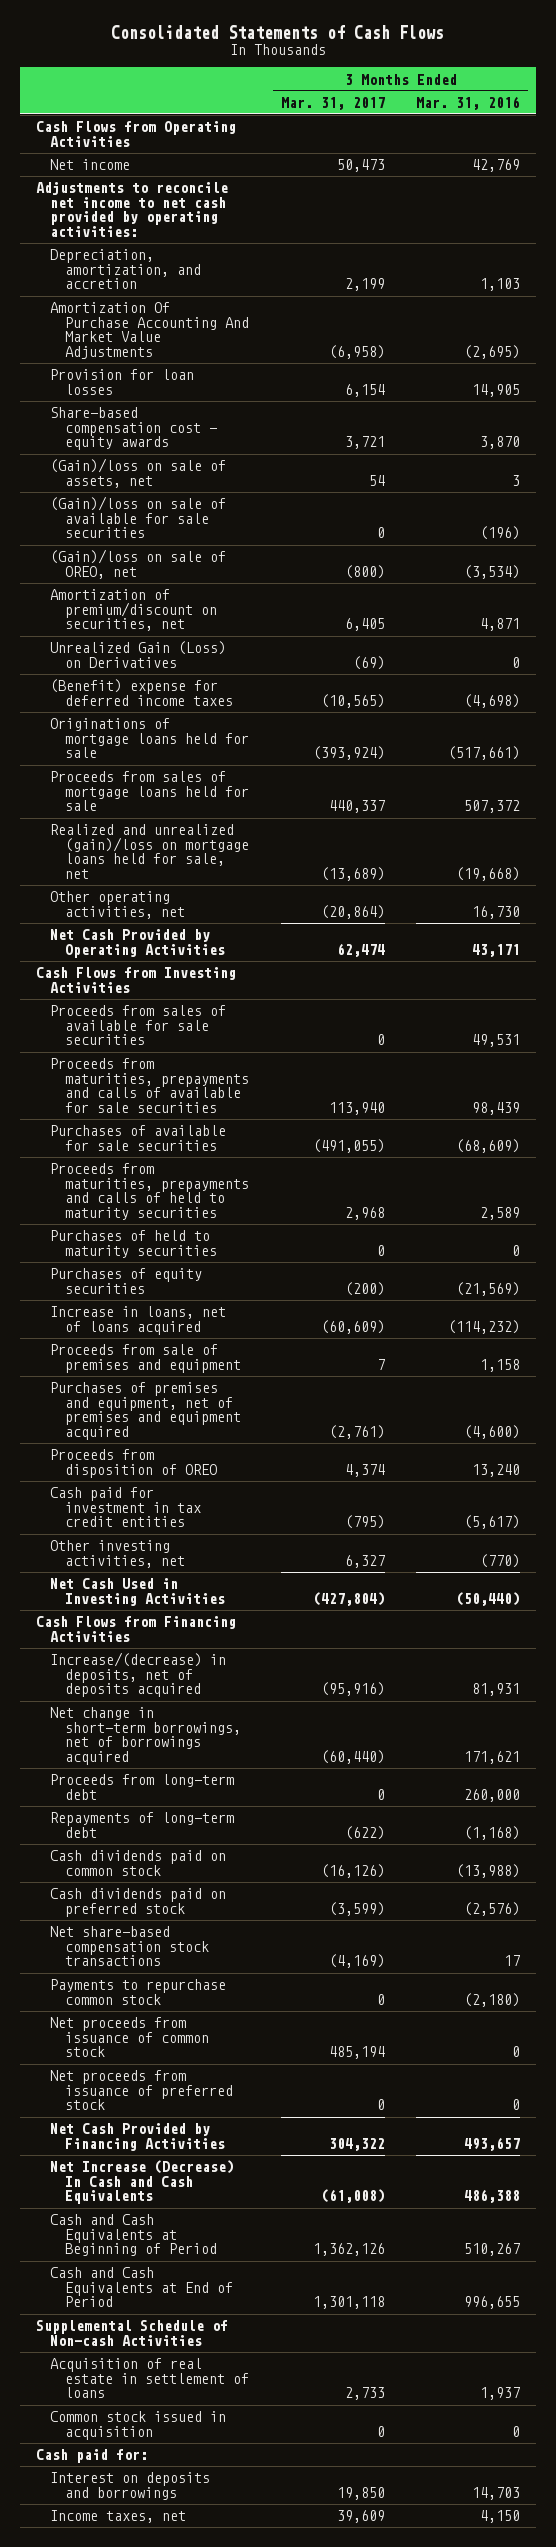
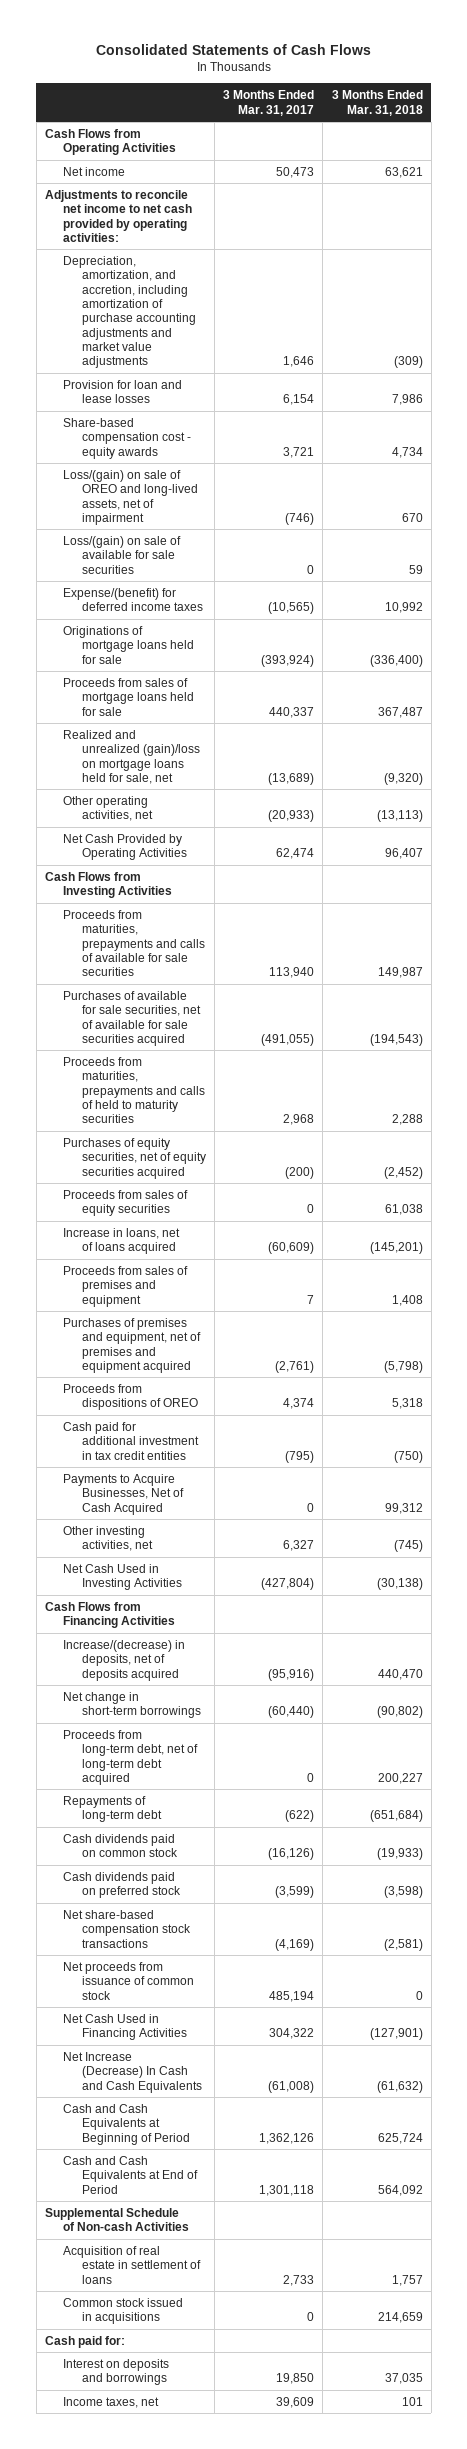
- | 3 Months Ended Mar. 31, 2017 | 3 Months Ended Mar. 31, 2016
+ | 3 Months Ended Mar. 31, 2017 | 3 Months Ended Mar. 31, 2018
- Depreciation, amortization, and accretion | 2,199 | 1,103
- Amortization Of Purchase Accounting And Market Value Adjustments | (6,958) | (2,695)
- Provision for loan losses | 6,154 | 14,905
+ Depreciation, amortization, and accretion, including amortization of purchase accounting adjustments and market value adjustments | 1,646 | (309)
+ Provision for loan and lease losses | 6,154 | 7,986
- (Gain)/loss on sale of assets, net | 54 | 3
- (Gain)/loss on sale of available for sale securities | 0 | (196)
- (Gain)/loss on sale of OREO, net | (800) | (3,534)
- Amortization of premium/discount on securities, net | 6,405 | 4,871
- Unrealized Gain (Loss) on Derivatives | (69) | 0
- (Benefit) expense for deferred income taxes | (10,565) | (4,698)
+ Loss/(gain) on sale of OREO and long-lived assets, net of impairment | (746) | 670
+ Loss/(gain) on sale of available for sale securities | 0 | 59
+ Expense/(benefit) for deferred income taxes | (10,565) | 10,992
- Other operating activities, net | (20,864) | 16,730
+ Other operating activities, net | (20,933) | (13,113)
- Proceeds from sales of available for sale securities | 0 | 49,531
- Purchases of available for sale securities | (491,055) | (68,609)
+ Purchases of available for sale securities, net of available for sale securities acquired | (491,055) | (194,543)
- Purchases of held to maturity securities | 0 | 0
- Purchases of equity securities | (200) | (21,569)
+ Purchases of equity securities, net of equity securities acquired | (200) | (2,452)
+ Proceeds from sales of equity securities | 0 | 61,038
- Proceeds from sale of premises and equipment | 7 | 1,158
+ Proceeds from sales of premises and equipment | 7 | 1,408
- Proceeds from disposition of OREO | 4,374 | 13,240
- Cash paid for investment in tax credit entities | (795) | (5,617)
+ Proceeds from dispositions of OREO | 4,374 | 5,318
+ Cash paid for additional investment in tax credit entities | (795) | (750)
+ Payments to Acquire Businesses, Net of Cash Acquired | 0 | 99,312
- Net change in short-term borrowings, net of borrowings acquired | (60,440) | 171,621
- Proceeds from long-term debt | 0 | 260,000
+ Net change in short-term borrowings | (60,440) | (90,802)
+ Proceeds from long-term debt, net of long-term debt acquired | 0 | 200,227
- Payments to repurchase common stock | 0 | (2,180)
- Net proceeds from issuance of preferred stock | 0 | 0
- Net Cash Provided by Financing Activities | 304,322 | 493,657
+ Net Cash Used in Financing Activities | 304,322 | (127,901)
- Common stock issued in acquisition | 0 | 0
+ Common stock issued in acquisitions | 0 | 214,659

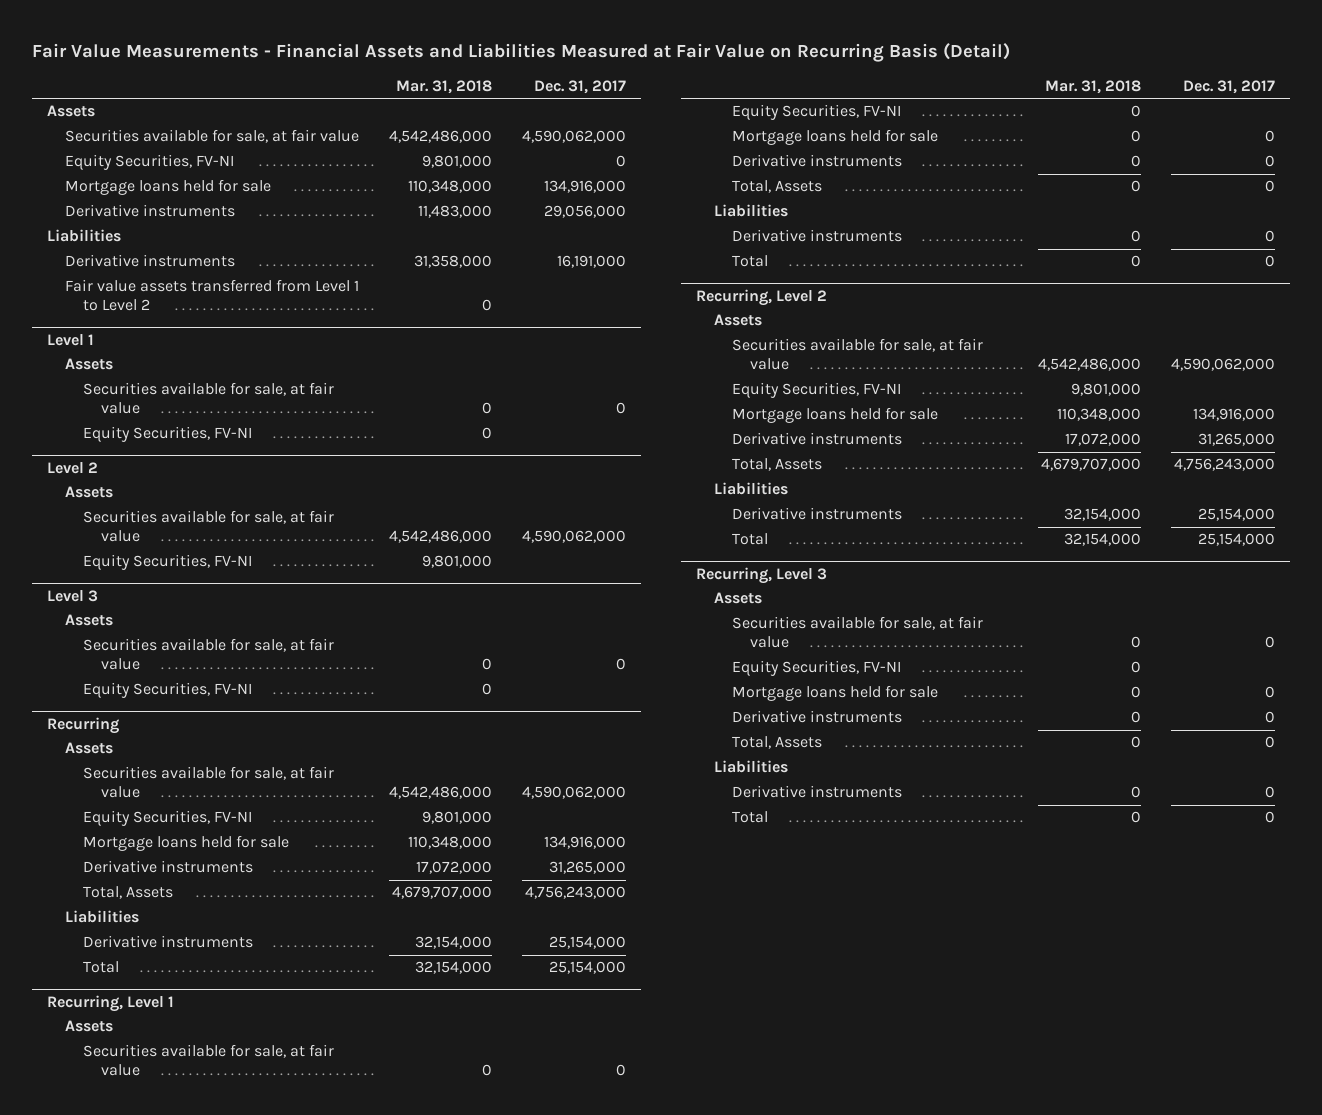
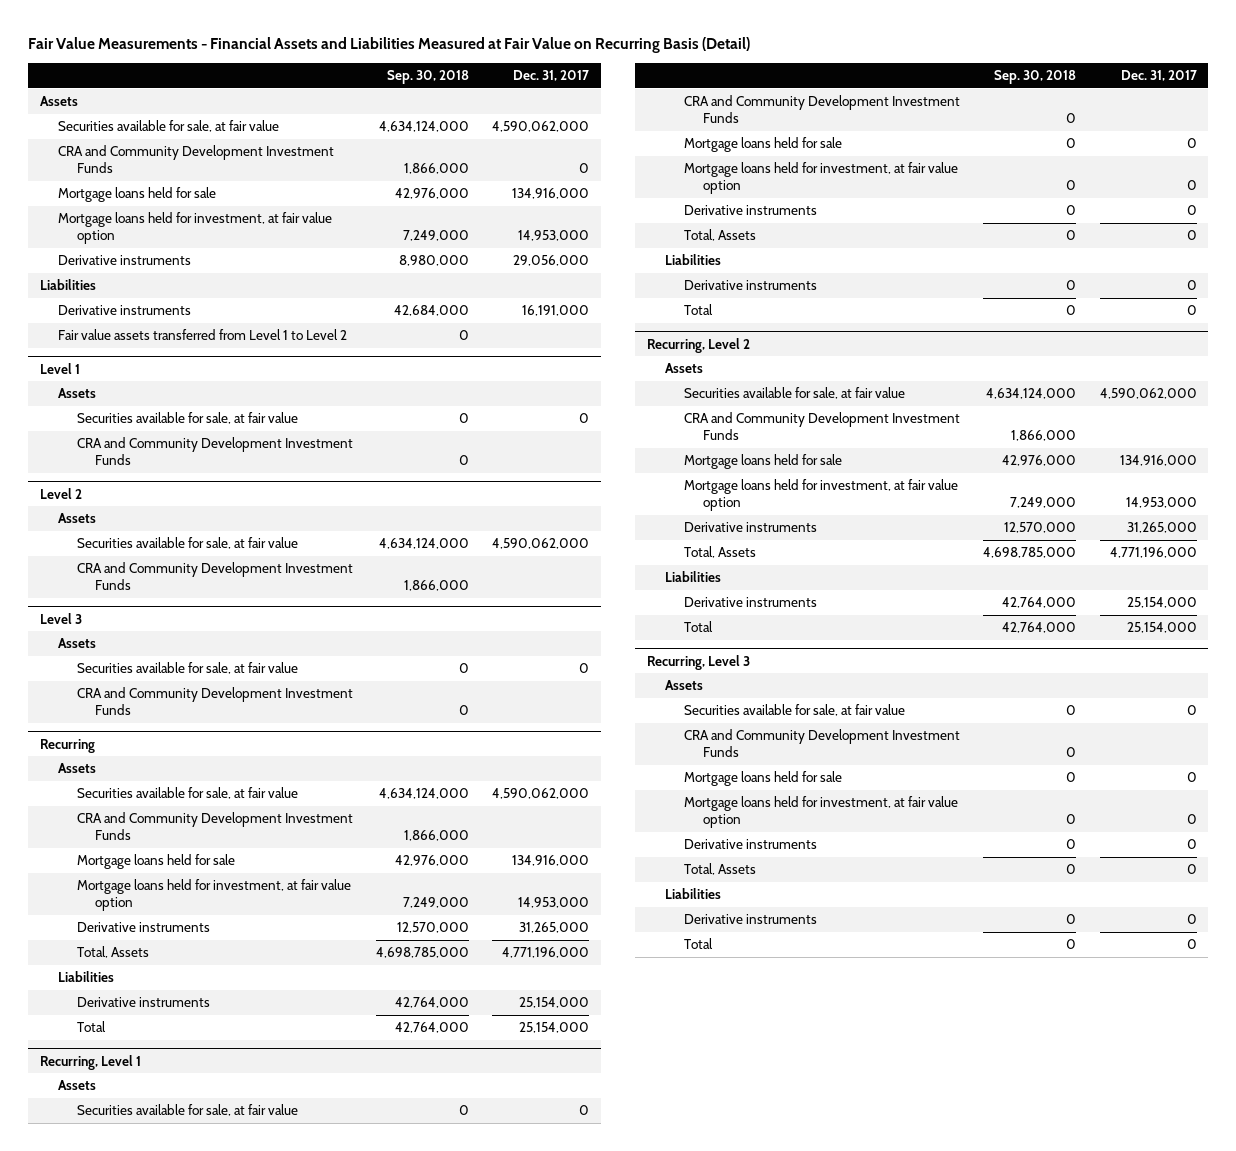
- | Mar. 31, 2018 | Dec. 31, 2017
+ | Sep. 30, 2018 | Dec. 31, 2017
- Equity Securities, FV-NI | 9,801,000 | 0
+ CRA and Community Development Investment Funds | 1,866,000 | 0
+ Mortgage loans held for investment, at fair value option | 7,249,000 | 14,953,000
@ Level 1
- Equity Securities, FV-NI | 0 |
+ CRA and Community Development Investment Funds | 0 |
@ Level 2
- Equity Securities, FV-NI | 9,801,000 |
+ CRA and Community Development Investment Funds | 1,866,000 |
@ Level 3
- Equity Securities, FV-NI | 0 |
+ CRA and Community Development Investment Funds | 0 |
@ Recurring
- Equity Securities, FV-NI | 9,801,000 |
+ CRA and Community Development Investment Funds | 1,866,000 |
+ Mortgage loans held for investment, at fair value option | 7,249,000 | 14,953,000
- Total, Assets | 4,679,707,000 | 4,756,243,000
+ Total, Assets | 4,698,785,000 | 4,771,196,000
@ Recurring, Level 1
- Equity Securities, FV-NI | 0 |
+ CRA and Community Development Investment Funds | 0 |
+ Mortgage loans held for investment, at fair value option | 0 | 0
@ Recurring, Level 2
- Equity Securities, FV-NI | 9,801,000 |
+ CRA and Community Development Investment Funds | 1,866,000 |
+ Mortgage loans held for investment, at fair value option | 7,249,000 | 14,953,000
- Total, Assets | 4,679,707,000 | 4,756,243,000
+ Total, Assets | 4,698,785,000 | 4,771,196,000
@ Recurring, Level 3
- Equity Securities, FV-NI | 0 |
+ CRA and Community Development Investment Funds | 0 |
+ Mortgage loans held for investment, at fair value option | 0 | 0

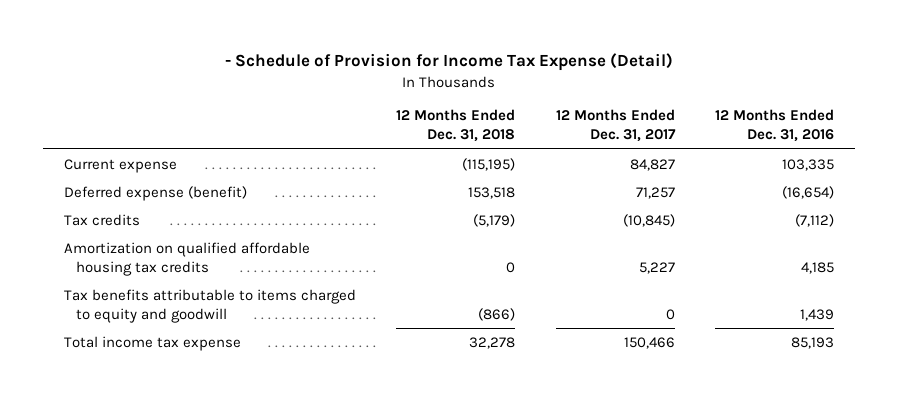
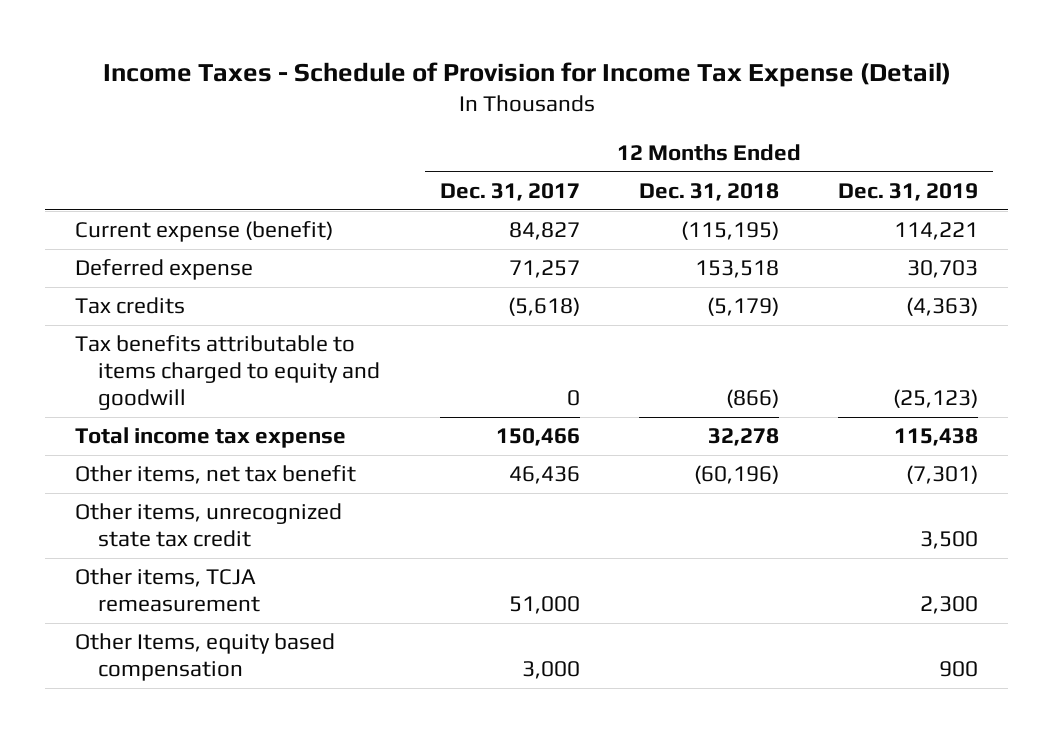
- - Schedule of Provision for Income Tax Expense (Detail)
+ Income Taxes - Schedule of Provision for Income Tax Expense (Detail)
- | 12 Months Ended Dec. 31, 2018 | 12 Months Ended Dec. 31, 2017 | 12 Months Ended Dec. 31, 2016
+ | 12 Months Ended Dec. 31, 2017 | 12 Months Ended Dec. 31, 2018 | 12 Months Ended Dec. 31, 2019
- Current expense | (115,195) | 84,827 | 103,335
- Deferred expense (benefit) | 153,518 | 71,257 | (16,654)
- Tax credits | (5,179) | (10,845) | (7,112)
- Amortization on qualified affordable housing tax credits | 0 | 5,227 | 4,185
+ Current expense (benefit) | 84,827 | (115,195) | 114,221
+ Deferred expense | 71,257 | 153,518 | 30,703
+ Tax credits | (5,618) | (5,179) | (4,363)
+ Other items, net tax benefit | 46,436 | (60,196) | (7,301)
+ Other items, unrecognized state tax credit | | | 3,500
+ Other items, TCJA remeasurement | 51,000 | | 2,300
+ Other Items, equity based compensation | 3,000 | | 900

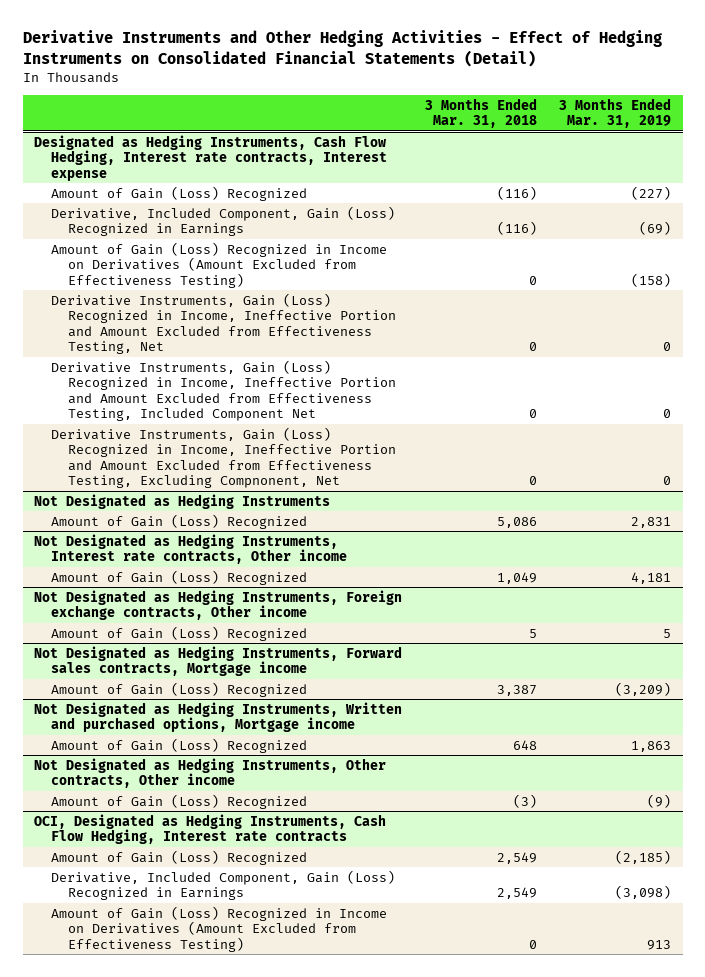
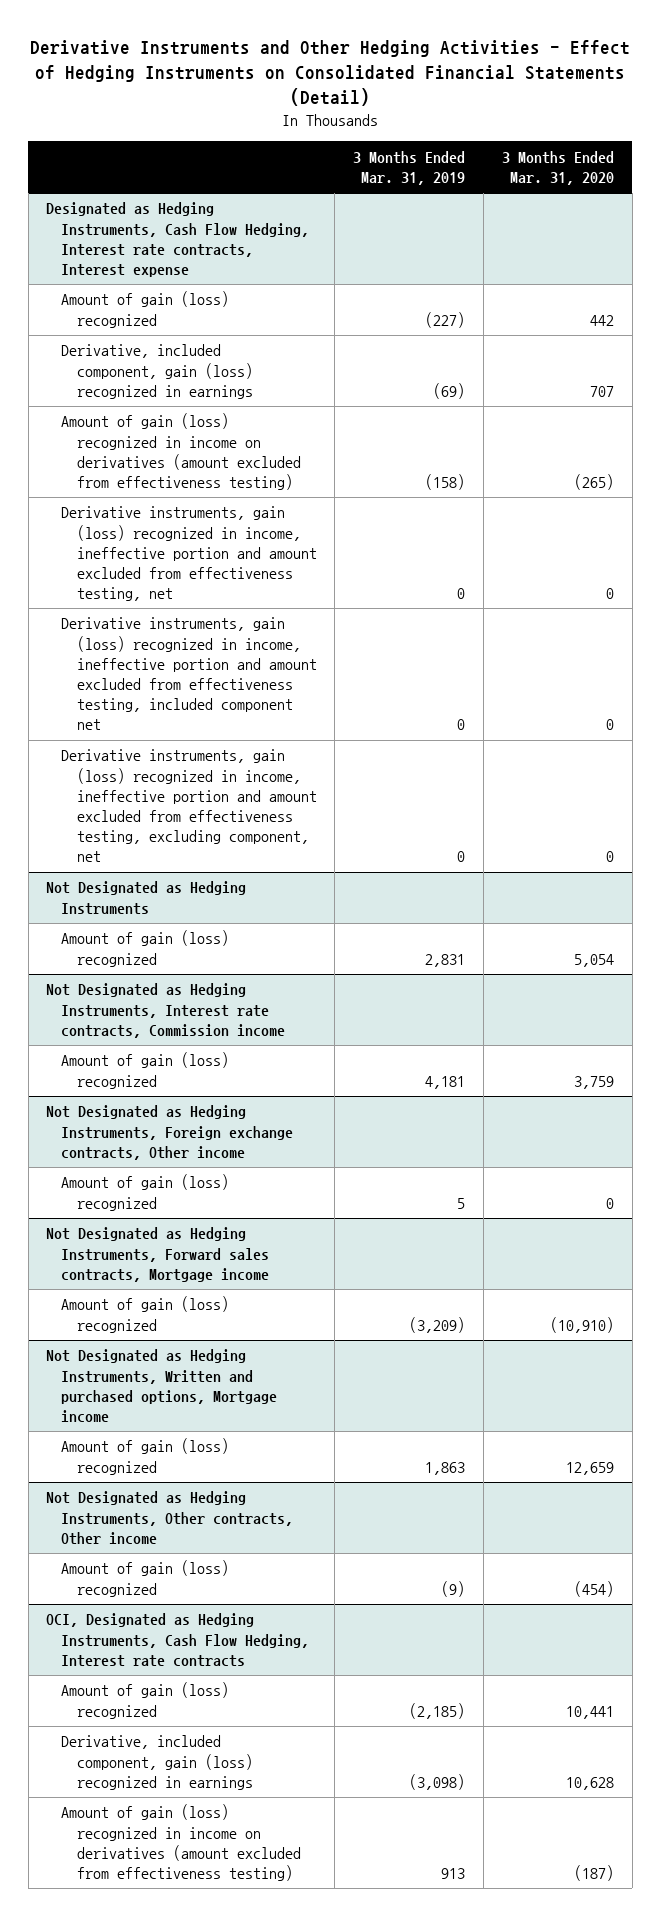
- | 3 Months Ended Mar. 31, 2018 | 3 Months Ended Mar. 31, 2019
+ | 3 Months Ended Mar. 31, 2019 | 3 Months Ended Mar. 31, 2020
@ Designated as Hedging Instruments, Cash Flow Hedging, Interest rate contracts, Interest expense
- Amount of Gain (Loss) Recognized | (116) | (227)
- Derivative, Included Component, Gain (Loss) Recognized in Earnings | (116) | (69)
- Amount of Gain (Loss) Recognized in Income on Derivatives (Amount Excluded from Effectiveness Testing) | 0 | (158)
- Derivative Instruments, Gain (Loss) Recognized in Income, Ineffective Portion and Amount Excluded from Effectiveness Testing, Net | 0 | 0
- Derivative Instruments, Gain (Loss) Recognized in Income, Ineffective Portion and Amount Excluded from Effectiveness Testing, Included Component Net | 0 | 0
- Derivative Instruments, Gain (Loss) Recognized in Income, Ineffective Portion and Amount Excluded from Effectiveness Testing, Excluding Compnonent, Net | 0 | 0
+ Amount of gain (loss) recognized | (227) | 442
+ Derivative, included component, gain (loss) recognized in earnings | (69) | 707
+ Amount of gain (loss) recognized in income on derivatives (amount excluded from effectiveness testing) | (158) | (265)
+ Derivative instruments, gain (loss) recognized in income, ineffective portion and amount excluded from effectiveness testing, net | 0 | 0
+ Derivative instruments, gain (loss) recognized in income, ineffective portion and amount excluded from effectiveness testing, included component net | 0 | 0
+ Derivative instruments, gain (loss) recognized in income, ineffective portion and amount excluded from effectiveness testing, excluding component, net | 0 | 0
@ Not Designated as Hedging Instruments
- Amount of Gain (Loss) Recognized | 5,086 | 2,831
- Not Designated as Hedging Instruments, Interest rate contracts, Other income
- Amount of Gain (Loss) Recognized | 1,049 | 4,181
@ Not Designated as Hedging Instruments
+ Amount of gain (loss) recognized | 2,831 | 5,054
+ Not Designated as Hedging Instruments, Interest rate contracts, Commission income
+ Amount of gain (loss) recognized | 4,181 | 3,759
@ Not Designated as Hedging Instruments, Foreign exchange contracts, Other income
- Amount of Gain (Loss) Recognized | 5 | 5
+ Amount of gain (loss) recognized | 5 | 0
@ Not Designated as Hedging Instruments, Forward sales contracts, Mortgage income
- Amount of Gain (Loss) Recognized | 3,387 | (3,209)
+ Amount of gain (loss) recognized | (3,209) | (10,910)
@ Not Designated as Hedging Instruments, Written and purchased options, Mortgage income
- Amount of Gain (Loss) Recognized | 648 | 1,863
+ Amount of gain (loss) recognized | 1,863 | 12,659
@ Not Designated as Hedging Instruments, Other contracts, Other income
- Amount of Gain (Loss) Recognized | (3) | (9)
+ Amount of gain (loss) recognized | (9) | (454)
@ OCI, Designated as Hedging Instruments, Cash Flow Hedging, Interest rate contracts
- Amount of Gain (Loss) Recognized | 2,549 | (2,185)
- Derivative, Included Component, Gain (Loss) Recognized in Earnings | 2,549 | (3,098)
- Amount of Gain (Loss) Recognized in Income on Derivatives (Amount Excluded from Effectiveness Testing) | 0 | 913
+ Amount of gain (loss) recognized | (2,185) | 10,441
+ Derivative, included component, gain (loss) recognized in earnings | (3,098) | 10,628
+ Amount of gain (loss) recognized in income on derivatives (amount excluded from effectiveness testing) | 913 | (187)

